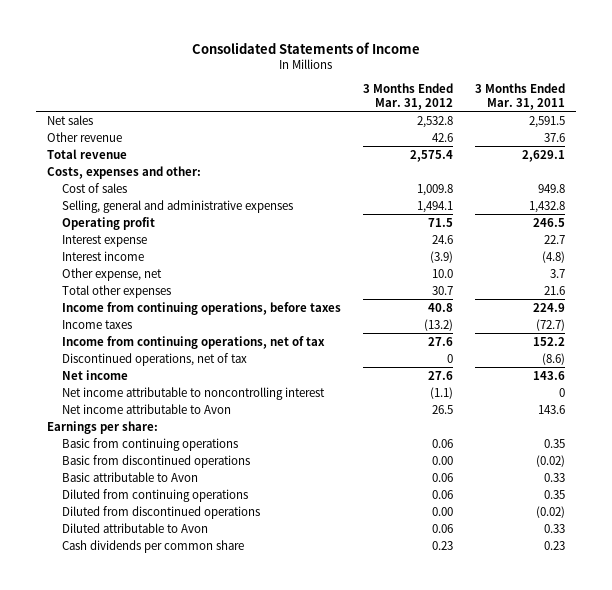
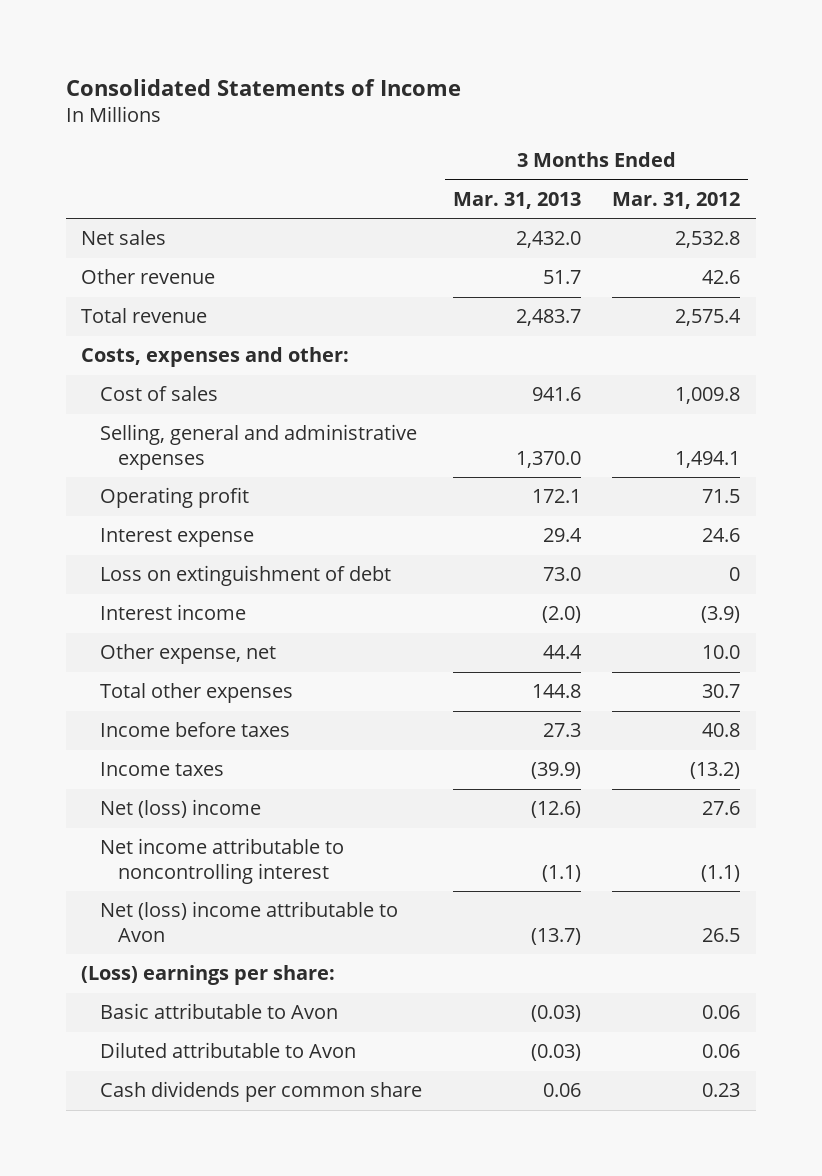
- | 3 Months Ended Mar. 31, 2012 | 3 Months Ended Mar. 31, 2011
+ | 3 Months Ended Mar. 31, 2013 | 3 Months Ended Mar. 31, 2012
+ Loss on extinguishment of debt | 73.0 | 0
- Income from continuing operations, before taxes | 40.8 | 224.9
+ Income before taxes | 27.3 | 40.8
- Income from continuing operations, net of tax | 27.6 | 152.2
- Discontinued operations, net of tax | 0 | (8.6)
- Net income | 27.6 | 143.6
+ Net (loss) income | (12.6) | 27.6
- Net income attributable to Avon | 26.5 | 143.6
- Earnings per share:
- Basic from continuing operations | 0.06 | 0.35
- Basic from discontinued operations | 0.00 | (0.02)
+ Net (loss) income attributable to Avon | (13.7) | 26.5
+ (Loss) earnings per share:
- Diluted from continuing operations | 0.06 | 0.35
- Diluted from discontinued operations | 0.00 | (0.02)

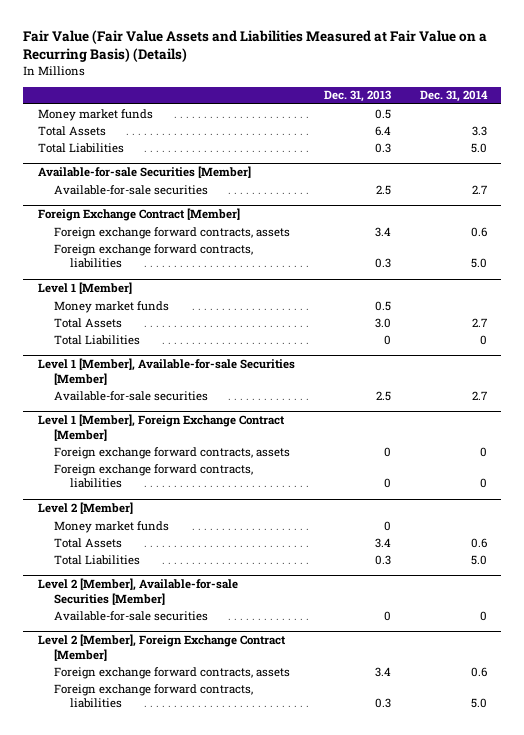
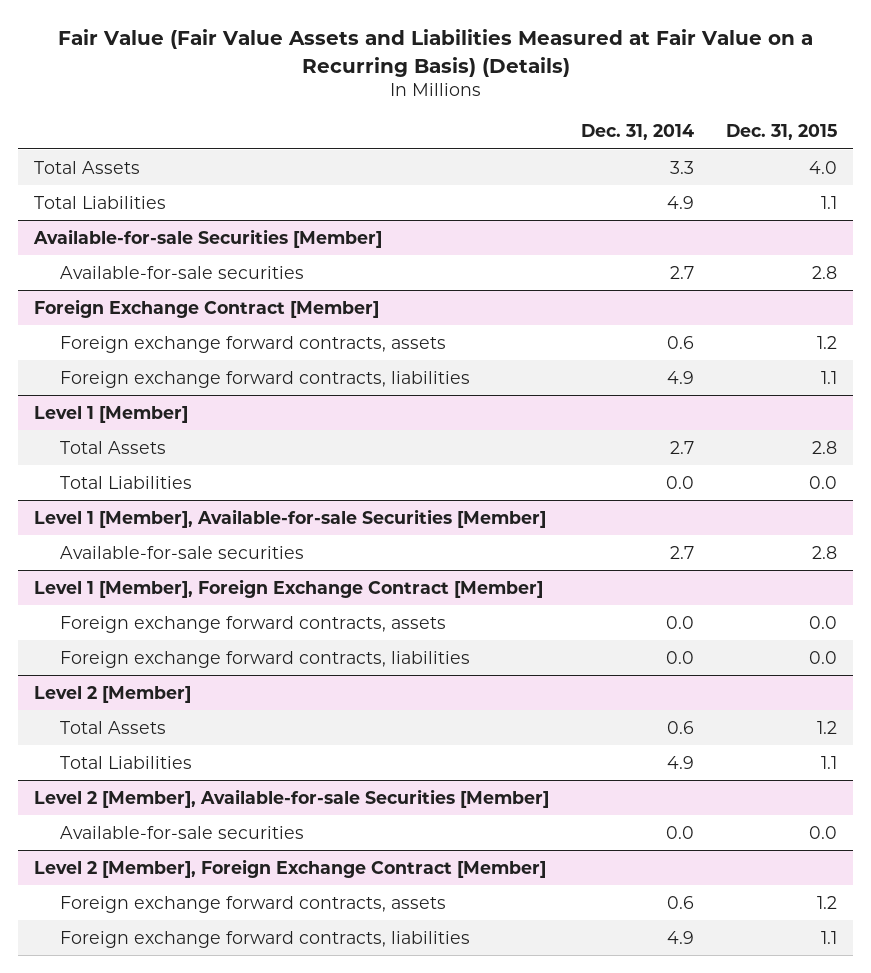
- | Dec. 31, 2013 | Dec. 31, 2014
+ | Dec. 31, 2014 | Dec. 31, 2015
- Money market funds | 0.5 |
- Total Liabilities | 0.3 | 5.0
+ Total Liabilities | 4.9 | 1.1
@ Foreign Exchange Contract [Member]
- Foreign exchange forward contracts, liabilities | 0.3 | 5.0
+ Foreign exchange forward contracts, liabilities | 4.9 | 1.1
@ Level 1 [Member]
- Money market funds | 0.5 |
- Total Liabilities | 0 | 0
+ Total Liabilities | 0.0 | 0.0
@ Level 1 [Member], Foreign Exchange Contract [Member]
- Foreign exchange forward contracts, assets | 0 | 0
- Foreign exchange forward contracts, liabilities | 0 | 0
+ Foreign exchange forward contracts, assets | 0.0 | 0.0
+ Foreign exchange forward contracts, liabilities | 0.0 | 0.0
@ Level 2 [Member]
- Money market funds | 0 |
- Total Liabilities | 0.3 | 5.0
+ Total Liabilities | 4.9 | 1.1
@ Level 2 [Member], Available-for-sale Securities [Member]
- Available-for-sale securities | 0 | 0
+ Available-for-sale securities | 0.0 | 0.0
@ Level 2 [Member], Foreign Exchange Contract [Member]
- Foreign exchange forward contracts, liabilities | 0.3 | 5.0
+ Foreign exchange forward contracts, liabilities | 4.9 | 1.1

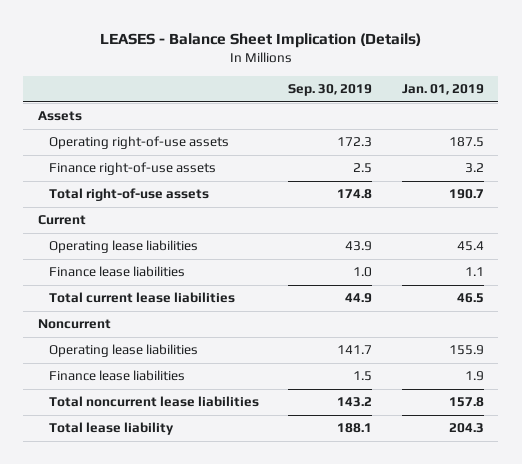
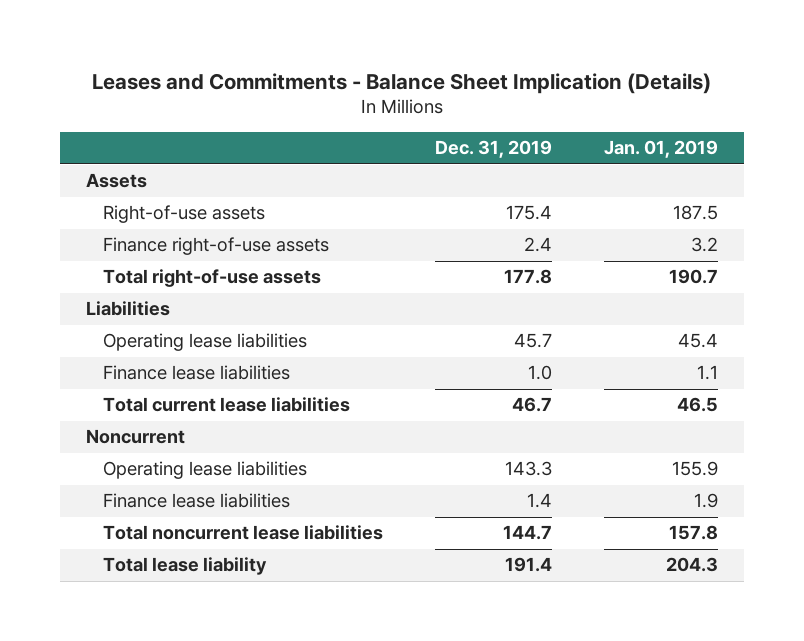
- LEASES - Balance Sheet Implication (Details)
+ Leases and Commitments - Balance Sheet Implication (Details)
- | Sep. 30, 2019 | Jan. 01, 2019
+ | Dec. 31, 2019 | Jan. 01, 2019
- Operating right-of-use assets | 172.3 | 187.5
+ Right-of-use assets | 175.4 | 187.5
- Current
+ Liabilities

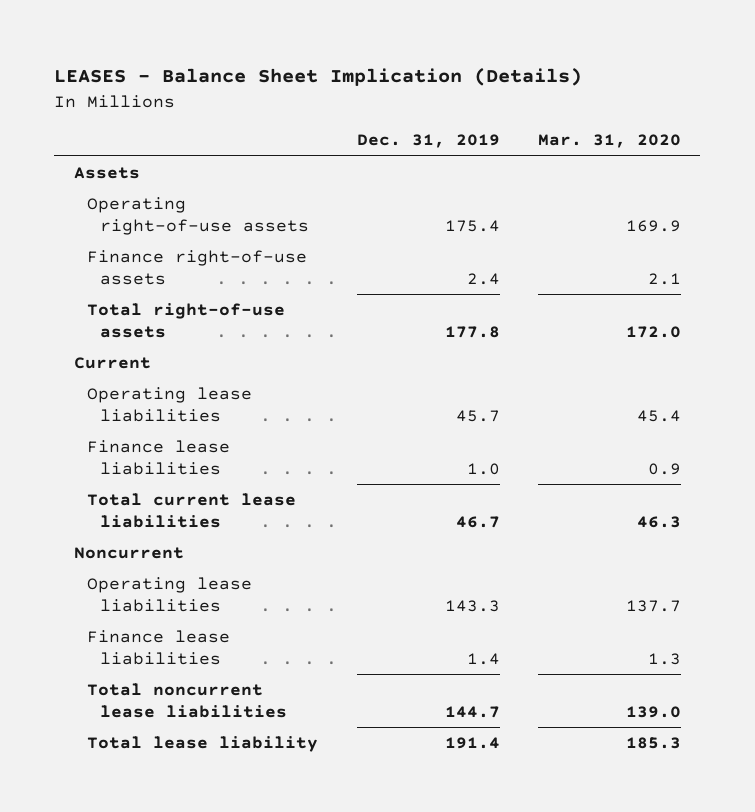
- Leases and Commitments - Balance Sheet Implication (Details)
+ LEASES - Balance Sheet Implication (Details)
- | Dec. 31, 2019 | Jan. 01, 2019
+ | Dec. 31, 2019 | Mar. 31, 2020
- Right-of-use assets | 175.4 | 187.5
+ Operating right-of-use assets | 175.4 | 169.9
- Liabilities
+ Current

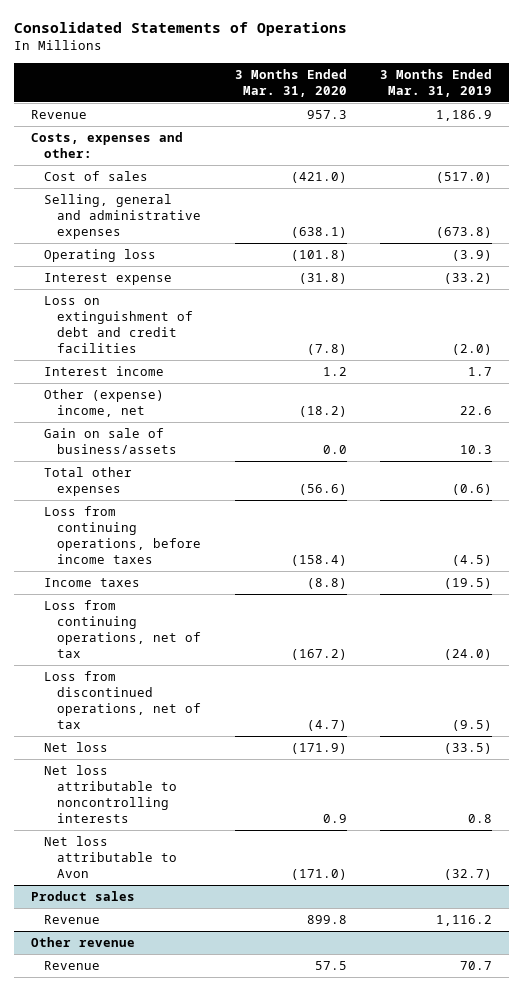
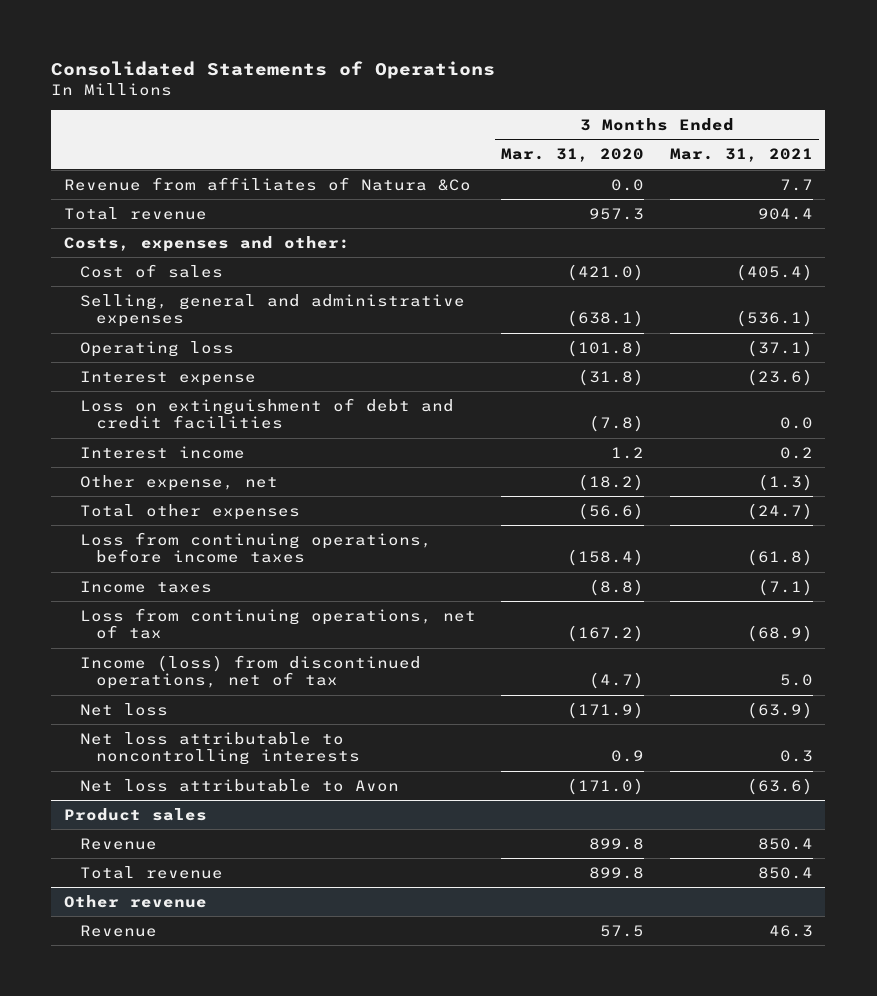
- | 3 Months Ended Mar. 31, 2020 | 3 Months Ended Mar. 31, 2019
+ | 3 Months Ended Mar. 31, 2020 | 3 Months Ended Mar. 31, 2021
- Revenue | 957.3 | 1,186.9
+ Revenue from affiliates of Natura &Co | 0.0 | 7.7
+ Total revenue | 957.3 | 904.4
- Other (expense) income, net | (18.2) | 22.6
- Gain on sale of business/assets | 0.0 | 10.3
+ Other expense, net | (18.2) | (1.3)
- Loss from discontinued operations, net of tax | (4.7) | (9.5)
+ Income (loss) from discontinued operations, net of tax | (4.7) | 5.0
@ Product sales
+ Total revenue | 899.8 | 850.4

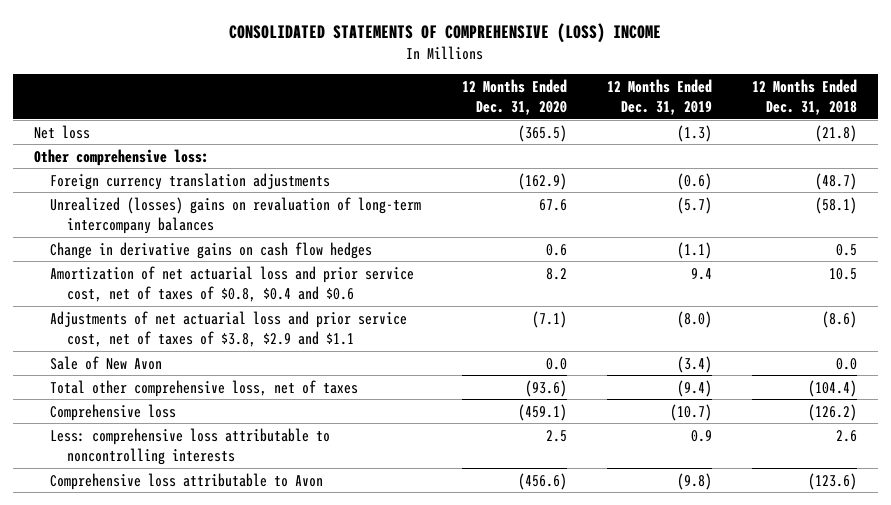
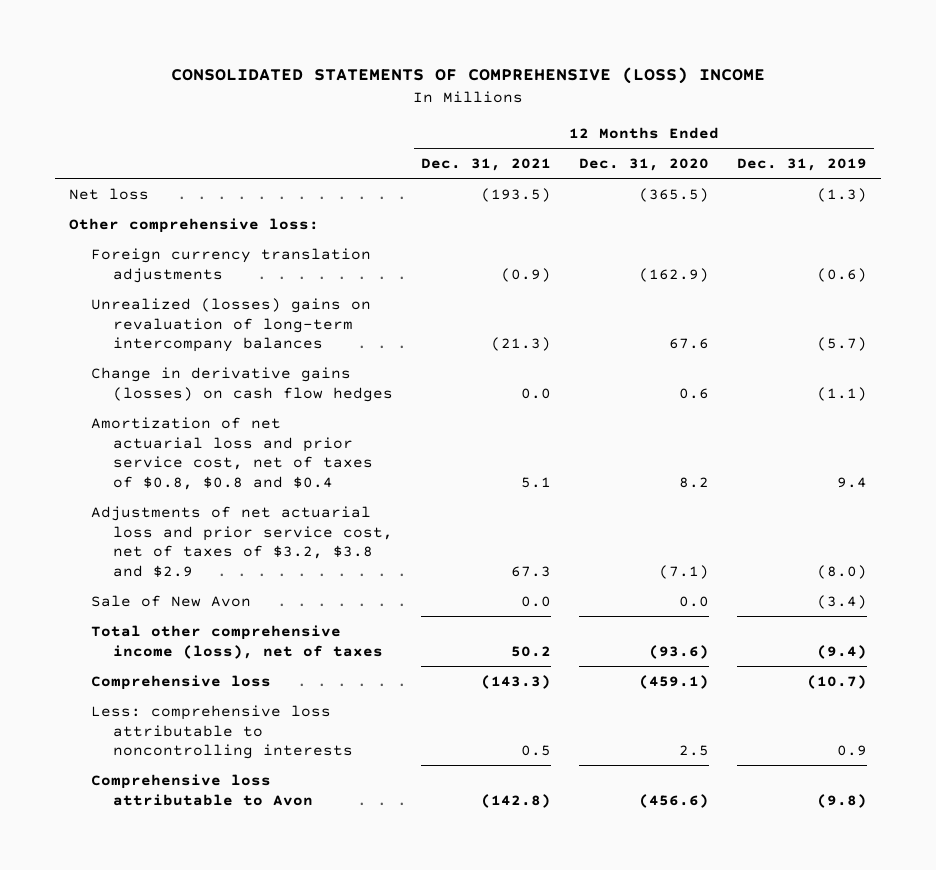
- | 12 Months Ended Dec. 31, 2020 | 12 Months Ended Dec. 31, 2019 | 12 Months Ended Dec. 31, 2018
+ | 12 Months Ended Dec. 31, 2021 | 12 Months Ended Dec. 31, 2020 | 12 Months Ended Dec. 31, 2019
- Change in derivative gains on cash flow hedges | 0.6 | (1.1) | 0.5
- Amortization of net actuarial loss and prior service cost, net of taxes of $0.8, $0.4 and $0.6 | 8.2 | 9.4 | 10.5
- Adjustments of net actuarial loss and prior service cost, net of taxes of $3.8, $2.9 and $1.1 | (7.1) | (8.0) | (8.6)
+ Change in derivative gains (losses) on cash flow hedges | 0.0 | 0.6 | (1.1)
+ Amortization of net actuarial loss and prior service cost, net of taxes of $0.8, $0.8 and $0.4 | 5.1 | 8.2 | 9.4
+ Adjustments of net actuarial loss and prior service cost, net of taxes of $3.2, $3.8 and $2.9 | 67.3 | (7.1) | (8.0)
- Total other comprehensive loss, net of taxes | (93.6) | (9.4) | (104.4)
+ Total other comprehensive income (loss), net of taxes | 50.2 | (93.6) | (9.4)

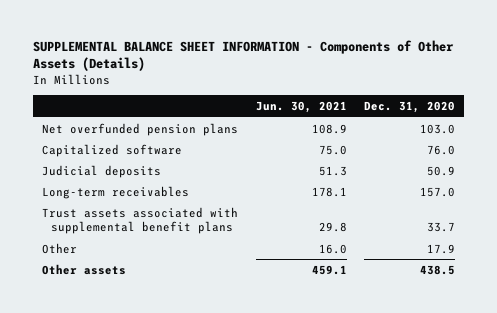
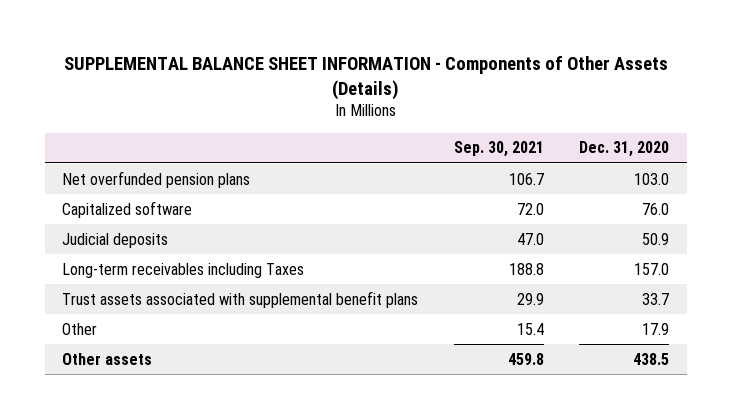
- | Jun. 30, 2021 | Dec. 31, 2020
+ | Sep. 30, 2021 | Dec. 31, 2020
- Long-term receivables | 178.1 | 157.0
+ Long-term receivables including Taxes | 188.8 | 157.0

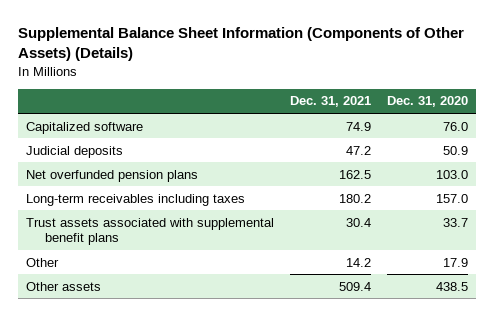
- SUPPLEMENTAL BALANCE SHEET INFORMATION - Components of Other Assets (Details)
+ Supplemental Balance Sheet Information (Components of Other Assets) (Details)
- | Sep. 30, 2021 | Dec. 31, 2020
+ | Dec. 31, 2021 | Dec. 31, 2020
- Long-term receivables including Taxes | 188.8 | 157.0
moved down: Net overfunded pension plans | 162.5 | 103.0
+ Long-term receivables including taxes | 180.2 | 157.0

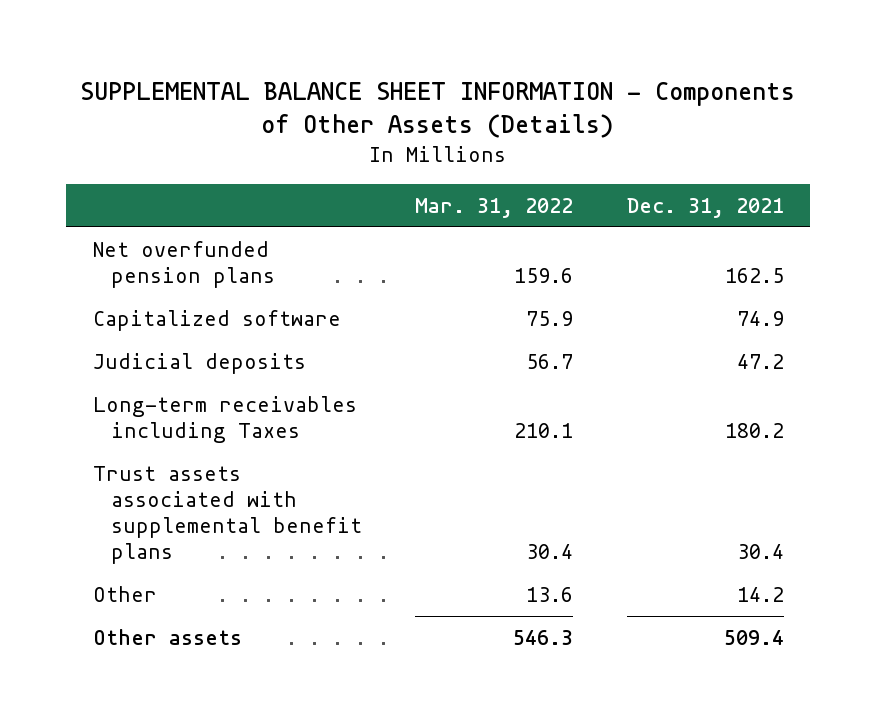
- Supplemental Balance Sheet Information (Components of Other Assets) (Details)
+ SUPPLEMENTAL BALANCE SHEET INFORMATION - Components of Other Assets (Details)
- | Dec. 31, 2021 | Dec. 31, 2020
+ | Mar. 31, 2022 | Dec. 31, 2021
moved up: Net overfunded pension plans | 159.6 | 162.5
- Long-term receivables including taxes | 180.2 | 157.0
+ Long-term receivables including Taxes | 210.1 | 180.2

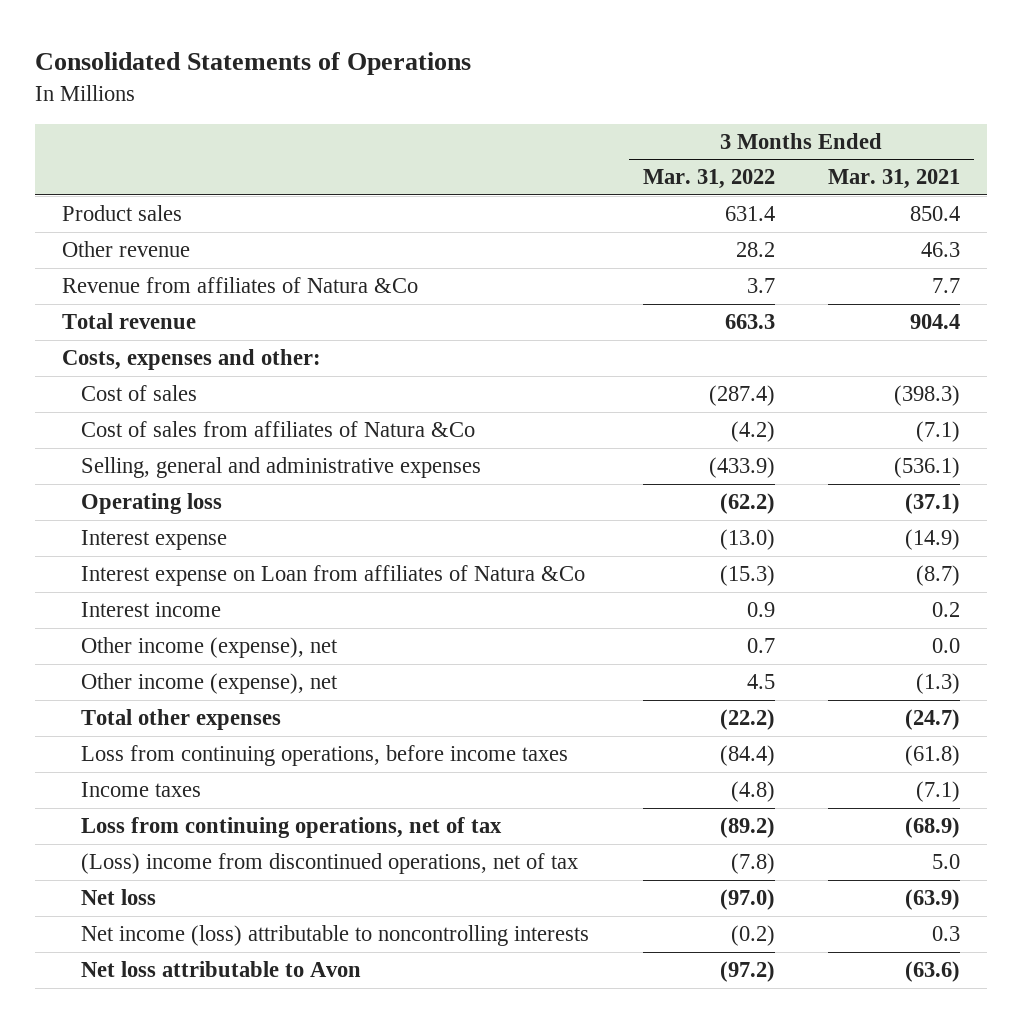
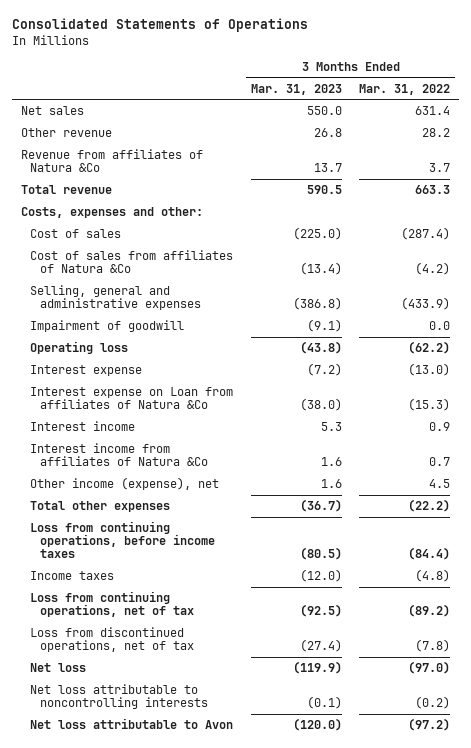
- | 3 Months Ended Mar. 31, 2022 | 3 Months Ended Mar. 31, 2021
+ | 3 Months Ended Mar. 31, 2023 | 3 Months Ended Mar. 31, 2022
- Product sales | 631.4 | 850.4
+ Net sales | 550.0 | 631.4
+ Impairment of goodwill | (9.1) | 0.0
- Other income (expense), net | 0.7 | 0.0
+ Interest income from affiliates of Natura &Co | 1.6 | 0.7
- (Loss) income from discontinued operations, net of tax | (7.8) | 5.0
+ Loss from discontinued operations, net of tax | (27.4) | (7.8)
- Net income (loss) attributable to noncontrolling interests | (0.2) | 0.3
+ Net loss attributable to noncontrolling interests | (0.1) | (0.2)

